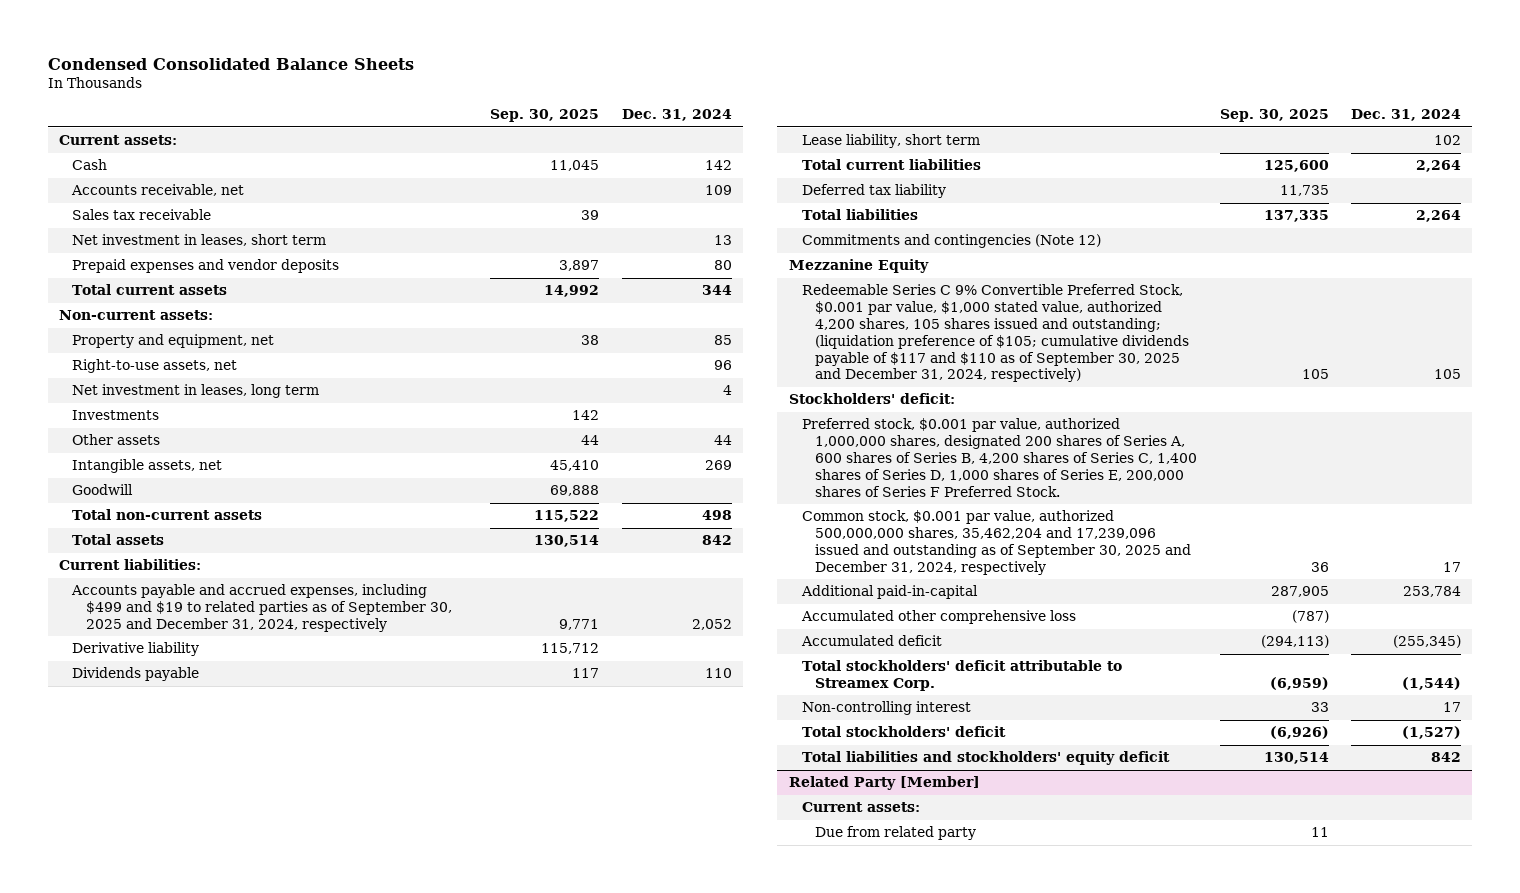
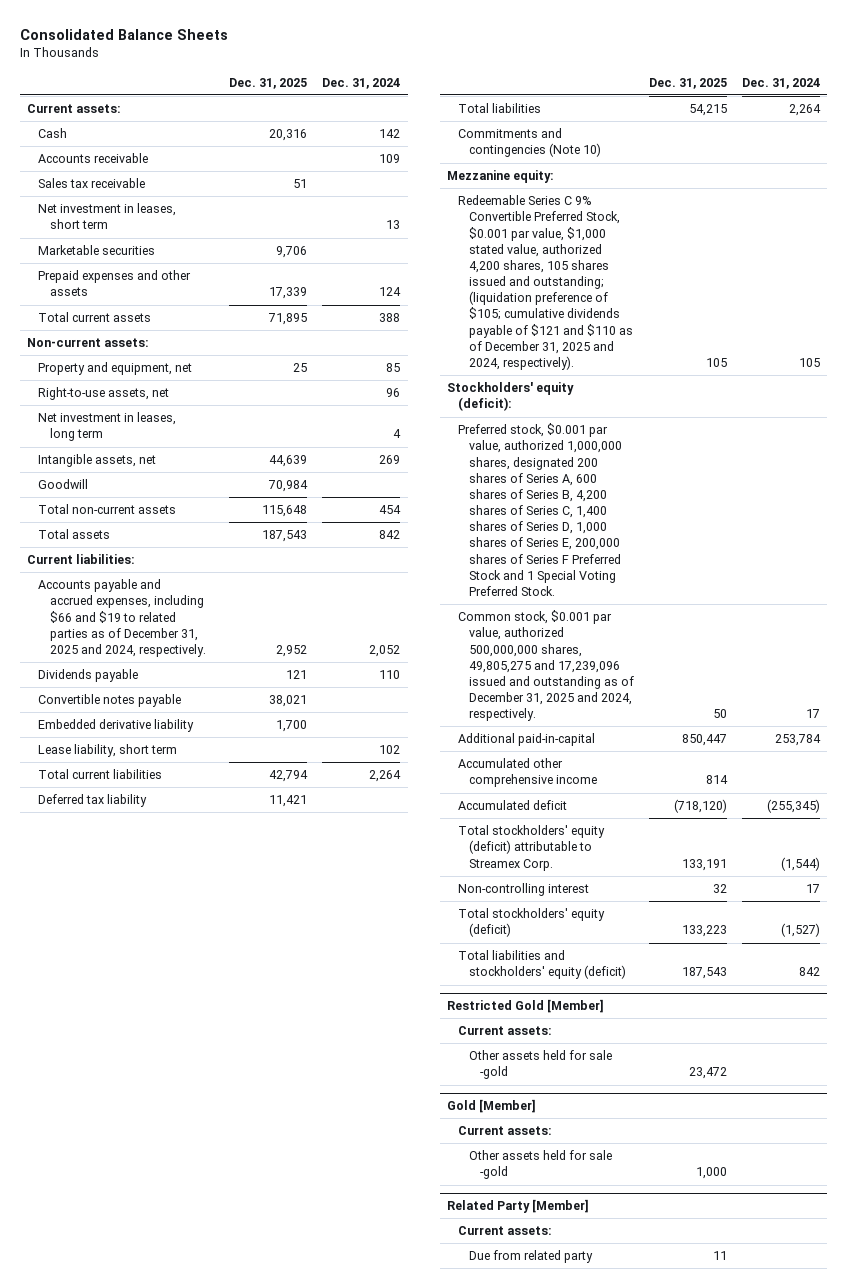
- Condensed Consolidated Balance Sheets
+ Consolidated Balance Sheets
- | Sep. 30, 2025 | Dec. 31, 2024
+ | Dec. 31, 2025 | Dec. 31, 2024
- Accounts receivable, net | | 109
+ Accounts receivable | | 109
- Prepaid expenses and vendor deposits | 3,897 | 80
- Total current assets | 14,992 | 344
+ Marketable securities | 9,706 |
+ Prepaid expenses and other assets | 17,339 | 124
+ Total current assets | 71,895 | 388
- Investments | 142 |
- Other assets | 44 | 44
- Total non-current assets | 115,522 | 498
+ Total non-current assets | 115,648 | 454
- Accounts payable and accrued expenses, including $499 and $19 to related parties as of September 30, 2025 and December 31, 2024, respectively | 9,771 | 2,052
- Derivative liability | 115,712 |
+ Accounts payable and accrued expenses, including $66 and $19 to related parties as of December 31, 2025 and 2024, respectively. | 2,952 | 2,052
+ Convertible notes payable | 38,021 |
+ Embedded derivative liability | 1,700 |
- Commitments and contingencies (Note 12)
- Mezzanine Equity
- Redeemable Series C 9% Convertible Preferred Stock, $0.001 par value, $1,000 stated value, authorized 4,200 shares, 105 shares issued and outstanding; (liquidation preference of $105; cumulative dividends payable of $117 and $110 as of September 30, 2025 and December 31, 2024, respectively) | 105 | 105
- Stockholders' deficit:
- Preferred stock, $0.001 par value, authorized 1,000,000 shares, designated 200 shares of Series A, 600 shares of Series B, 4,200 shares of Series C, 1,400 shares of Series D, 1,000 shares of Series E, 200,000 shares of Series F Preferred Stock.
- Common stock, $0.001 par value, authorized 500,000,000 shares, 35,462,204 and 17,239,096 issued and outstanding as of September 30, 2025 and December 31, 2024, respectively | 36 | 17
+ Commitments and contingencies (Note 10)
+ Mezzanine equity:
+ Redeemable Series C 9% Convertible Preferred Stock, $0.001 par value, $1,000 stated value, authorized 4,200 shares, 105 shares issued and outstanding; (liquidation preference of $105; cumulative dividends payable of $121 and $110 as of December 31, 2025 and 2024, respectively). | 105 | 105
+ Stockholders' equity (deficit):
+ Preferred stock, $0.001 par value, authorized 1,000,000 shares, designated 200 shares of Series A, 600 shares of Series B, 4,200 shares of Series C, 1,400 shares of Series D, 1,000 shares of Series E, 200,000 shares of Series F Preferred Stock and 1 Special Voting Preferred Stock.
+ Common stock, $0.001 par value, authorized 500,000,000 shares, 49,805,275 and 17,239,096 issued and outstanding as of December 31, 2025 and 2024, respectively. | 50 | 17
- Accumulated other comprehensive loss | (787) |
+ Accumulated other comprehensive income | 814 |
- Total stockholders' deficit attributable to Streamex Corp. | (6,959) | (1,544)
+ Total stockholders' equity (deficit) attributable to Streamex Corp. | 133,191 | (1,544)
- Total stockholders' deficit | (6,926) | (1,527)
- Total liabilities and stockholders' equity deficit | 130,514 | 842
+ Total stockholders' equity (deficit) | 133,223 | (1,527)
+ Total liabilities and stockholders' equity (deficit) | 187,543 | 842
+ Restricted Gold [Member]
+ Current assets:
+ Other assets held for sale -gold | 23,472 |
+ Gold [Member]
+ Current assets:
+ Other assets held for sale -gold | 1,000 |

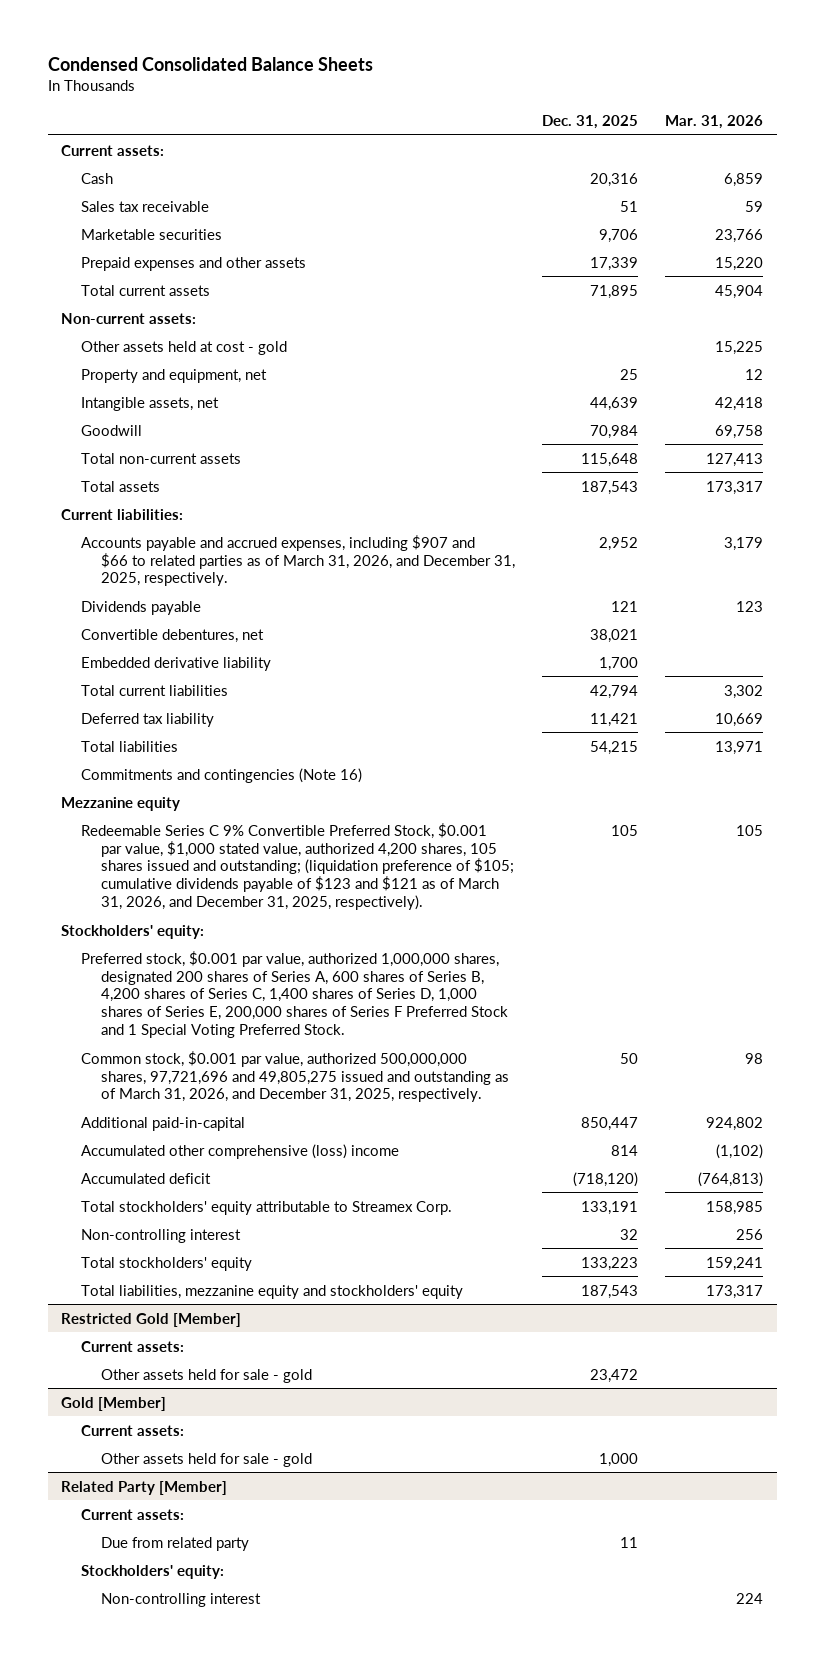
- Consolidated Balance Sheets
+ Condensed Consolidated Balance Sheets
- | Dec. 31, 2025 | Dec. 31, 2024
+ | Dec. 31, 2025 | Mar. 31, 2026
- Accounts receivable | | 109
- Net investment in leases, short term | | 13
+ Other assets held at cost - gold | | 15,225
- Right-to-use assets, net | | 96
- Net investment in leases, long term | | 4
- Accounts payable and accrued expenses, including $66 and $19 to related parties as of December 31, 2025 and 2024, respectively. | 2,952 | 2,052
+ Accounts payable and accrued expenses, including $907 and $66 to related parties as of March 31, 2026, and December 31, 2025, respectively. | 2,952 | 3,179
- Convertible notes payable | 38,021 |
+ Convertible debentures, net | 38,021 |
- Lease liability, short term | | 102
- Commitments and contingencies (Note 10)
- Mezzanine equity:
- Redeemable Series C 9% Convertible Preferred Stock, $0.001 par value, $1,000 stated value, authorized 4,200 shares, 105 shares issued and outstanding; (liquidation preference of $105; cumulative dividends payable of $121 and $110 as of December 31, 2025 and 2024, respectively). | 105 | 105
- Stockholders' equity (deficit):
+ Commitments and contingencies (Note 16)
+ Mezzanine equity
+ Redeemable Series C 9% Convertible Preferred Stock, $0.001 par value, $1,000 stated value, authorized 4,200 shares, 105 shares issued and outstanding; (liquidation preference of $105; cumulative dividends payable of $123 and $121 as of March 31, 2026, and December 31, 2025, respectively). | 105 | 105
+ Stockholders' equity:
- Common stock, $0.001 par value, authorized 500,000,000 shares, 49,805,275 and 17,239,096 issued and outstanding as of December 31, 2025 and 2024, respectively. | 50 | 17
+ Common stock, $0.001 par value, authorized 500,000,000 shares, 97,721,696 and 49,805,275 issued and outstanding as of March 31, 2026, and December 31, 2025, respectively. | 50 | 98
- Accumulated other comprehensive income | 814 |
+ Accumulated other comprehensive (loss) income | 814 | (1,102)
- Total stockholders' equity (deficit) attributable to Streamex Corp. | 133,191 | (1,544)
+ Total stockholders' equity attributable to Streamex Corp. | 133,191 | 158,985
- Total stockholders' equity (deficit) | 133,223 | (1,527)
- Total liabilities and stockholders' equity (deficit) | 187,543 | 842
+ Total stockholders' equity | 133,223 | 159,241
+ Total liabilities, mezzanine equity and stockholders' equity | 187,543 | 173,317
@ Restricted Gold [Member]
- Other assets held for sale -gold | 23,472 |
+ Other assets held for sale - gold | 23,472 |
@ Gold [Member]
- Other assets held for sale -gold | 1,000 |
+ Other assets held for sale - gold | 1,000 |
@ Related Party [Member]
+ Stockholders' equity:
+ Non-controlling interest | | 224

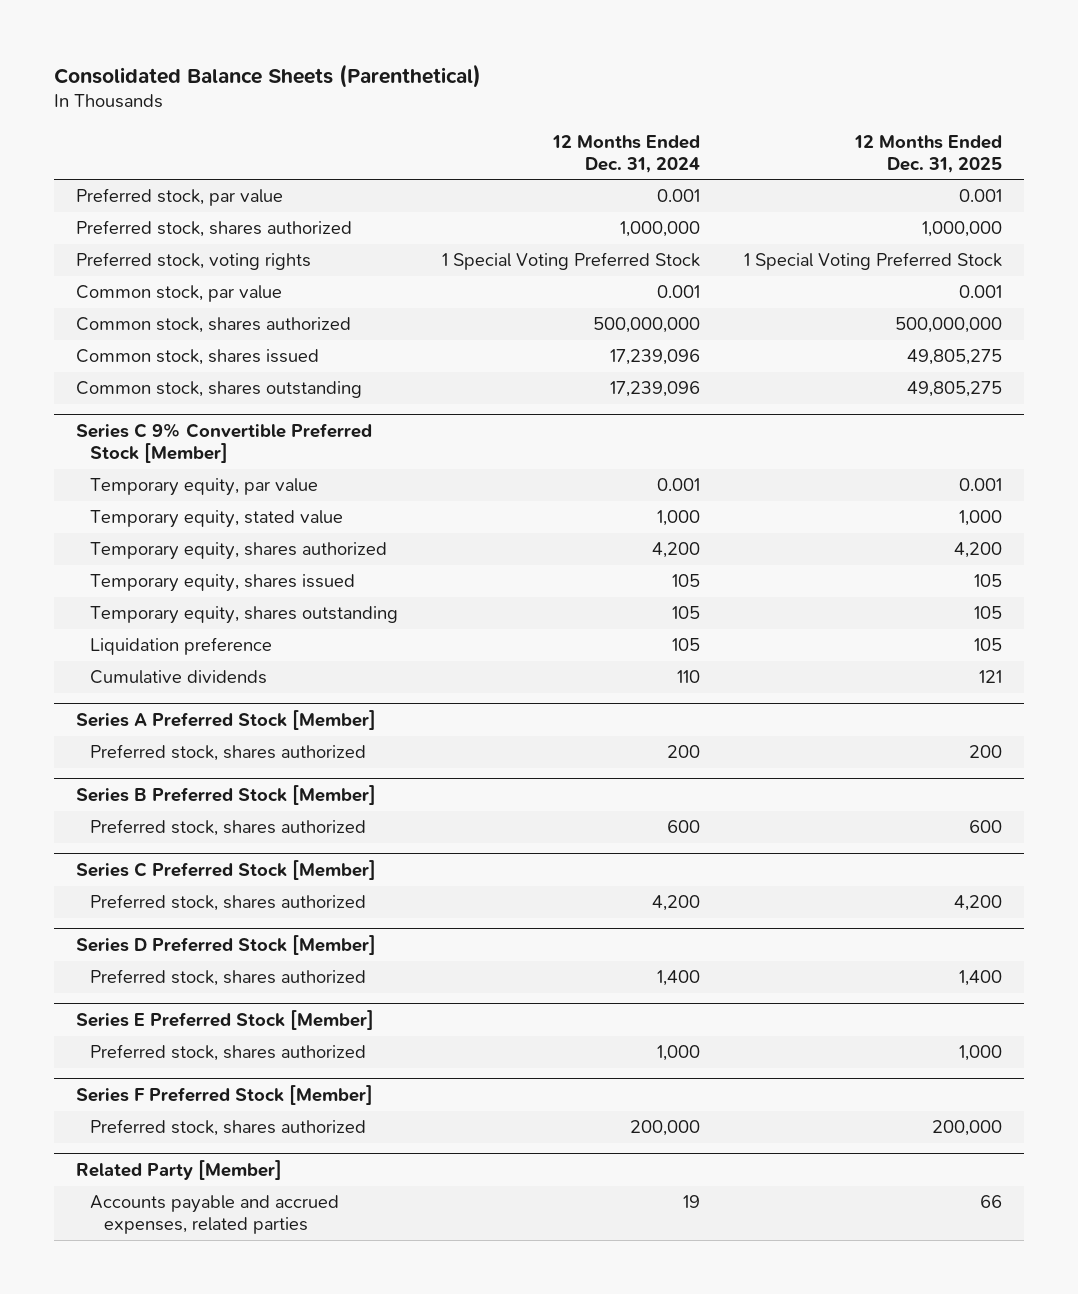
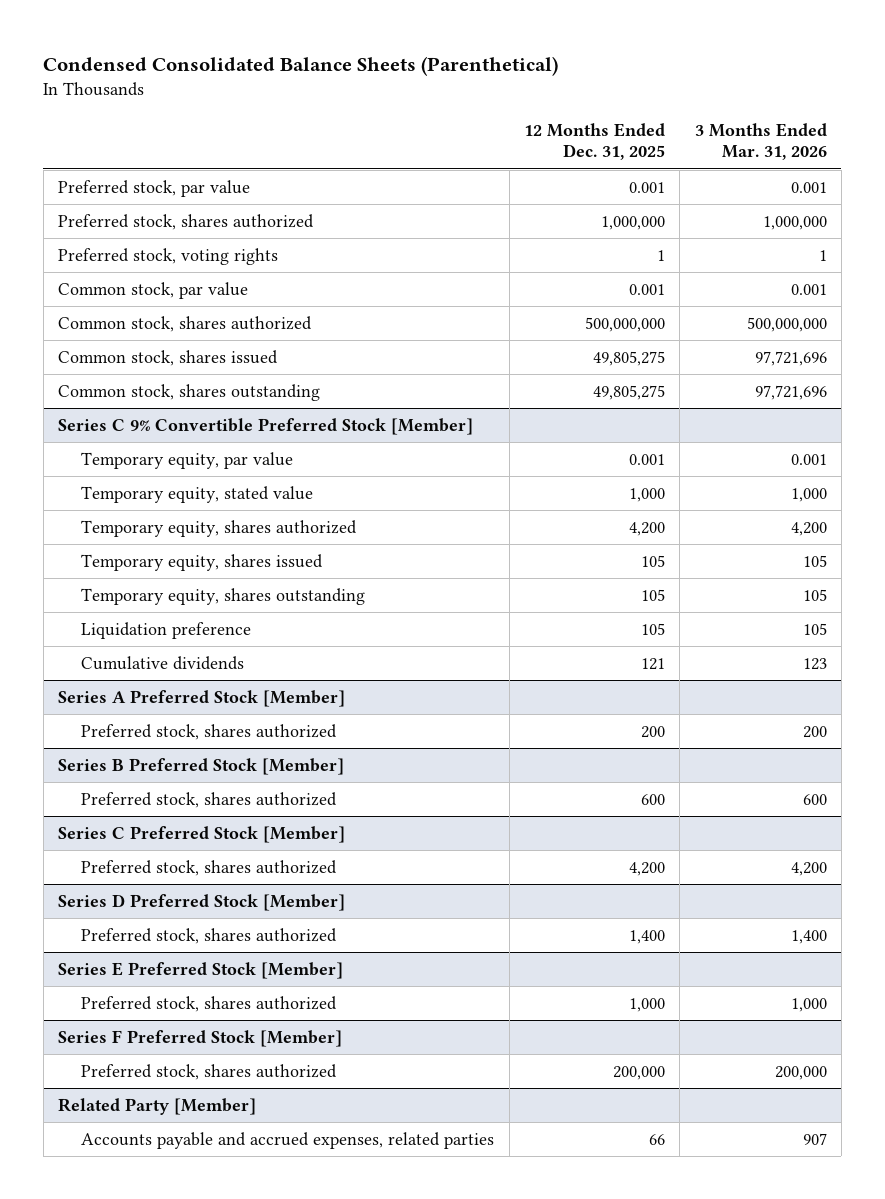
- Consolidated Balance Sheets (Parenthetical)
+ Condensed Consolidated Balance Sheets (Parenthetical)
- | 12 Months Ended Dec. 31, 2024 | 12 Months Ended Dec. 31, 2025
+ | 12 Months Ended Dec. 31, 2025 | 3 Months Ended Mar. 31, 2026
- Preferred stock, voting rights | 1 Special Voting Preferred Stock | 1 Special Voting Preferred Stock
+ Preferred stock, voting rights | 1 | 1

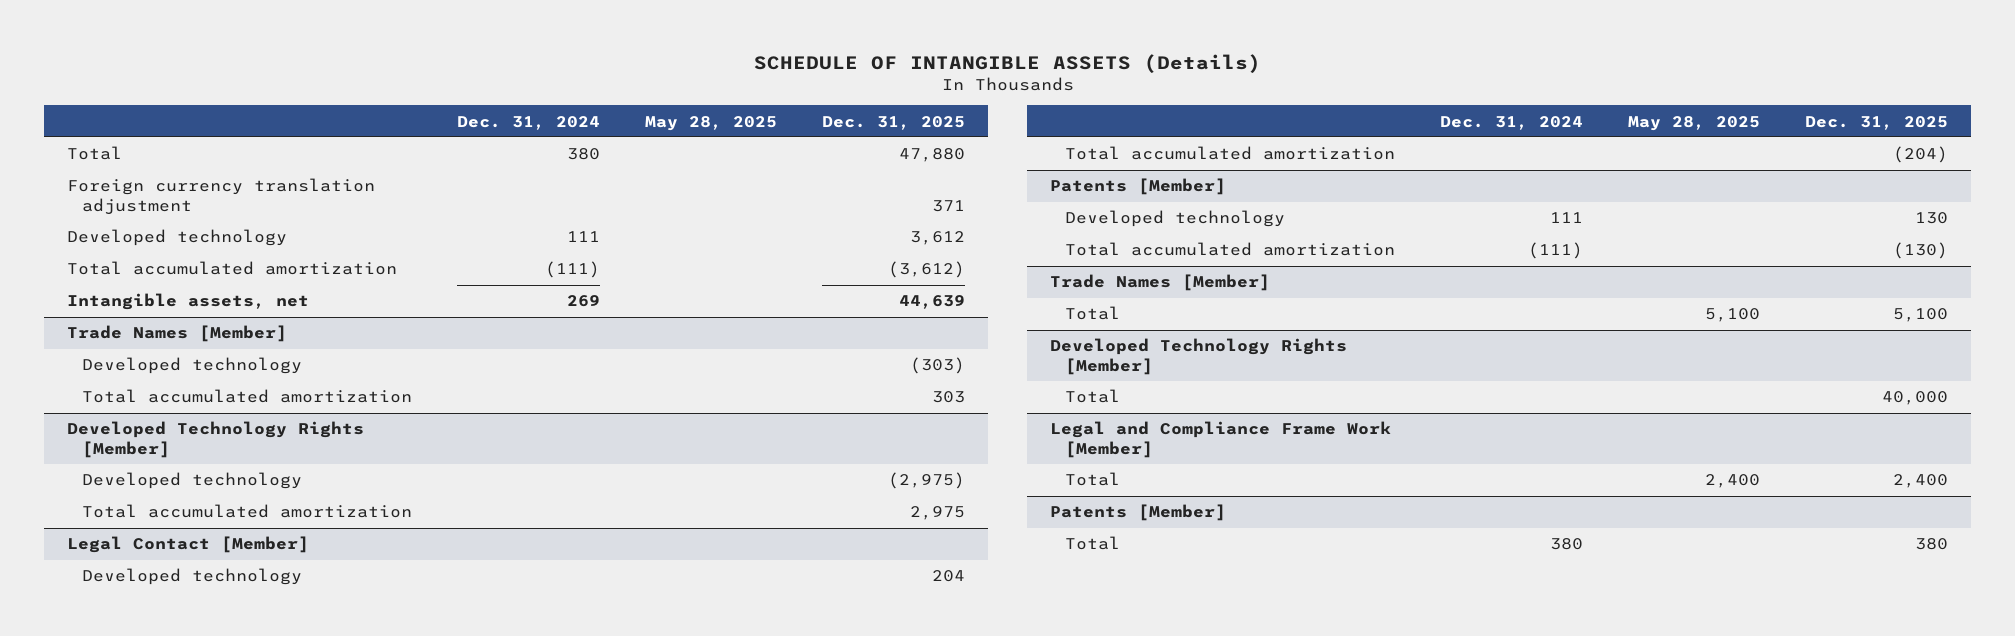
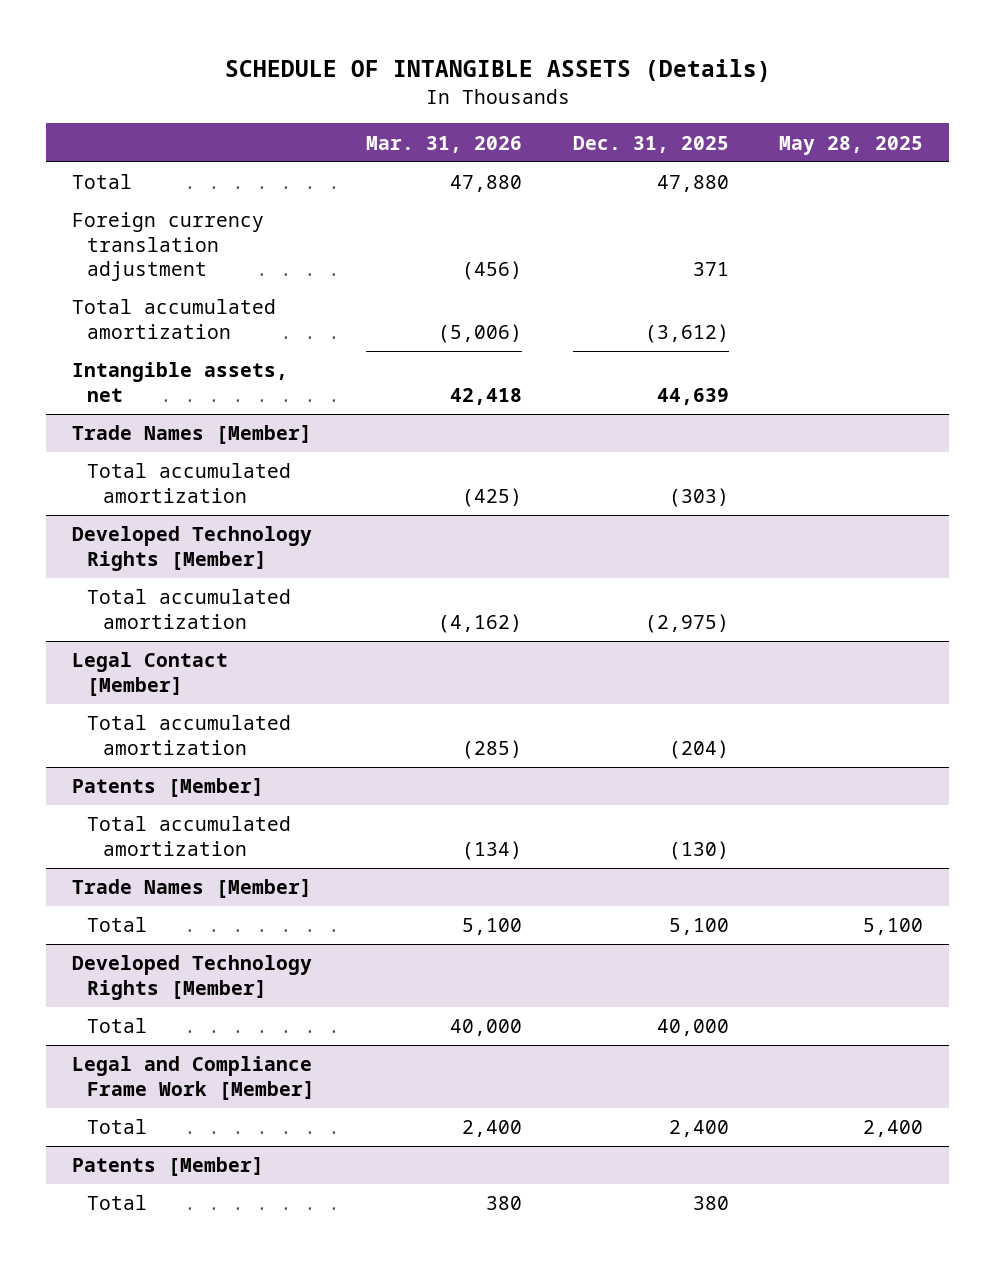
- | Dec. 31, 2024 | May 28, 2025 | Dec. 31, 2025
+ | Mar. 31, 2026 | Dec. 31, 2025 | May 28, 2025
- Developed technology | 111 | | 3,612
@ Trade Names [Member]
- Developed technology | | | (303)
- Total accumulated amortization | | | 303
+ Total accumulated amortization | (425) | (303) |
@ Developed Technology Rights [Member]
- Developed technology | | | (2,975)
- Total accumulated amortization | | | 2,975
+ Total accumulated amortization | (4,162) | (2,975) |
@ Legal Contact [Member]
- Developed technology | | | 204
@ Patents [Member]
- Developed technology | 111 | | 130

